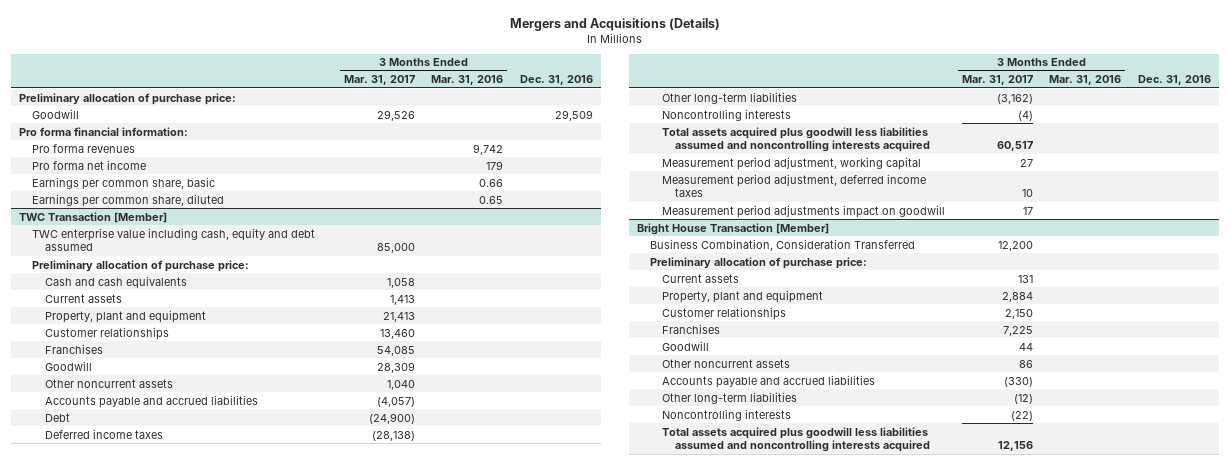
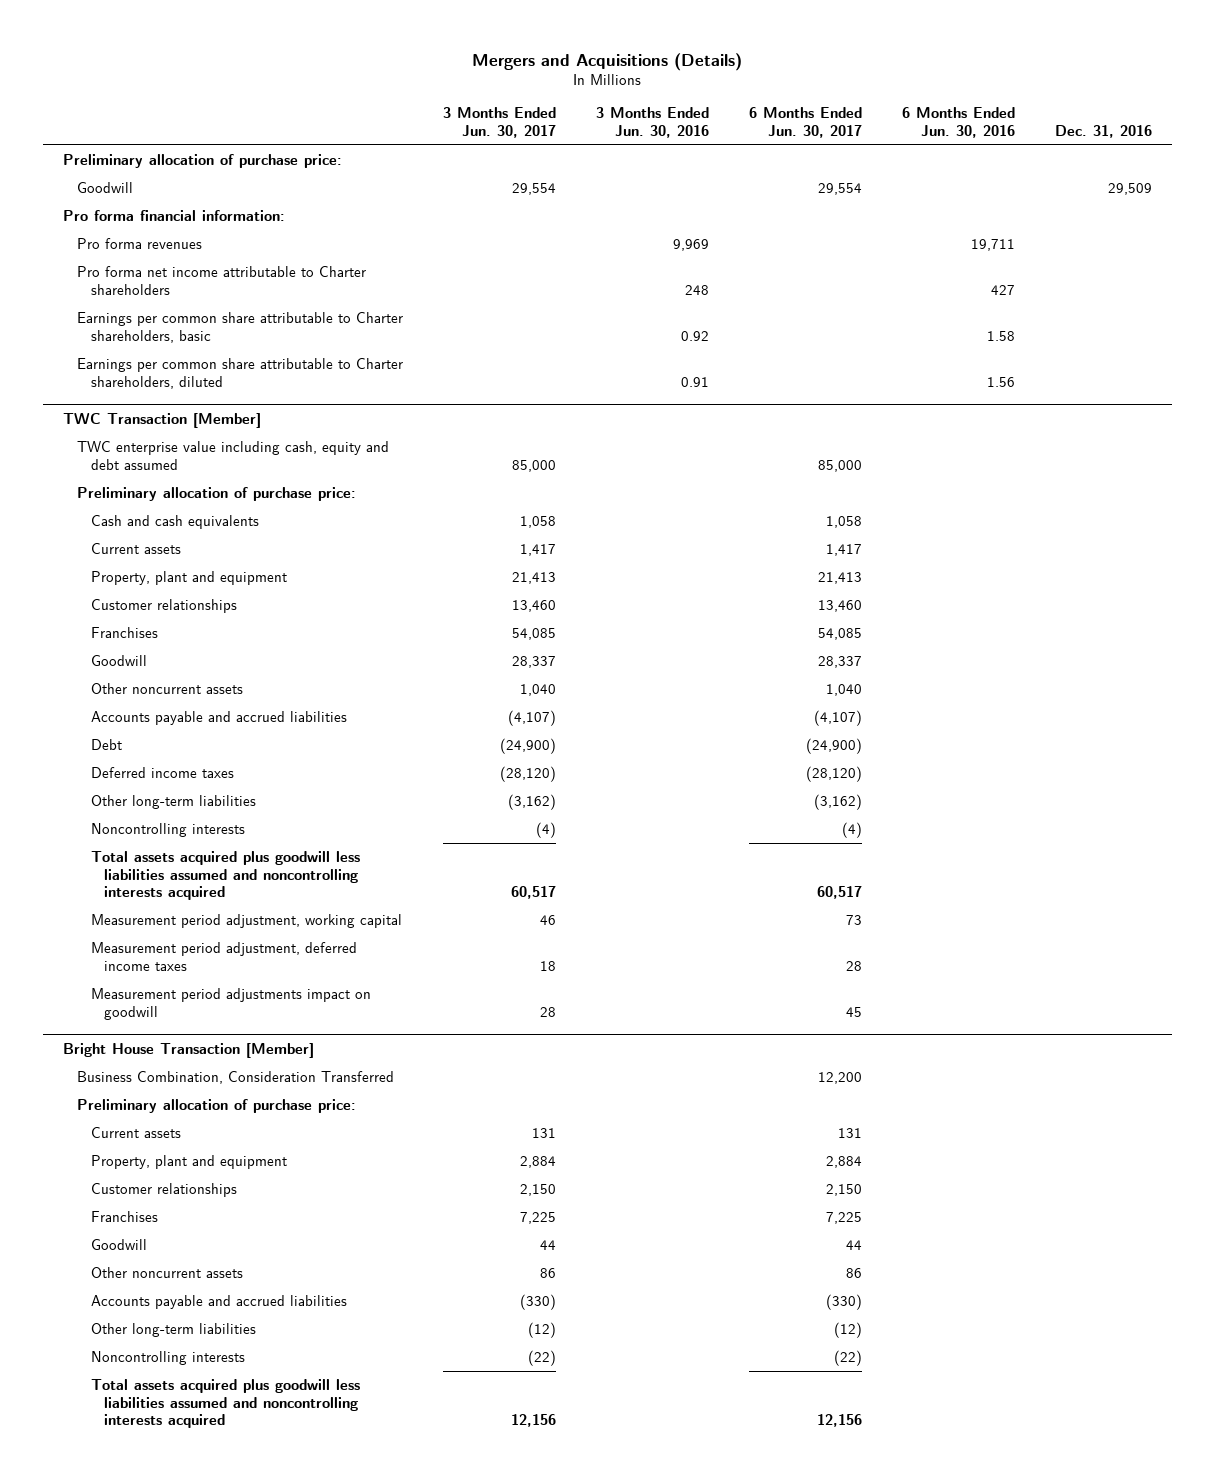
- | 3 Months Ended Mar. 31, 2017 | 3 Months Ended Mar. 31, 2016 | Dec. 31, 2016
+ | 3 Months Ended Jun. 30, 2017 | 3 Months Ended Jun. 30, 2016 | 6 Months Ended Jun. 30, 2017 | 6 Months Ended Jun. 30, 2016 | Dec. 31, 2016
- Pro forma net income | | 179 |
- Earnings per common share, basic | | 0.66 |
- Earnings per common share, diluted | | 0.65 |
+ Pro forma net income attributable to Charter shareholders | | 248 | | 427 |
+ Earnings per common share attributable to Charter shareholders, basic | | 0.92 | | 1.58 |
+ Earnings per common share attributable to Charter shareholders, diluted | | 0.91 | | 1.56 |

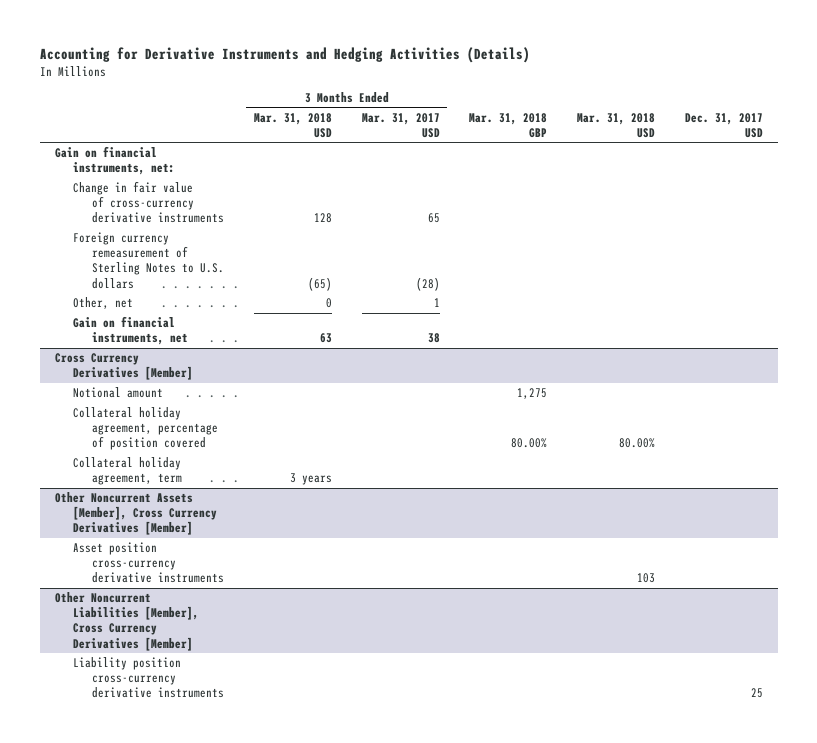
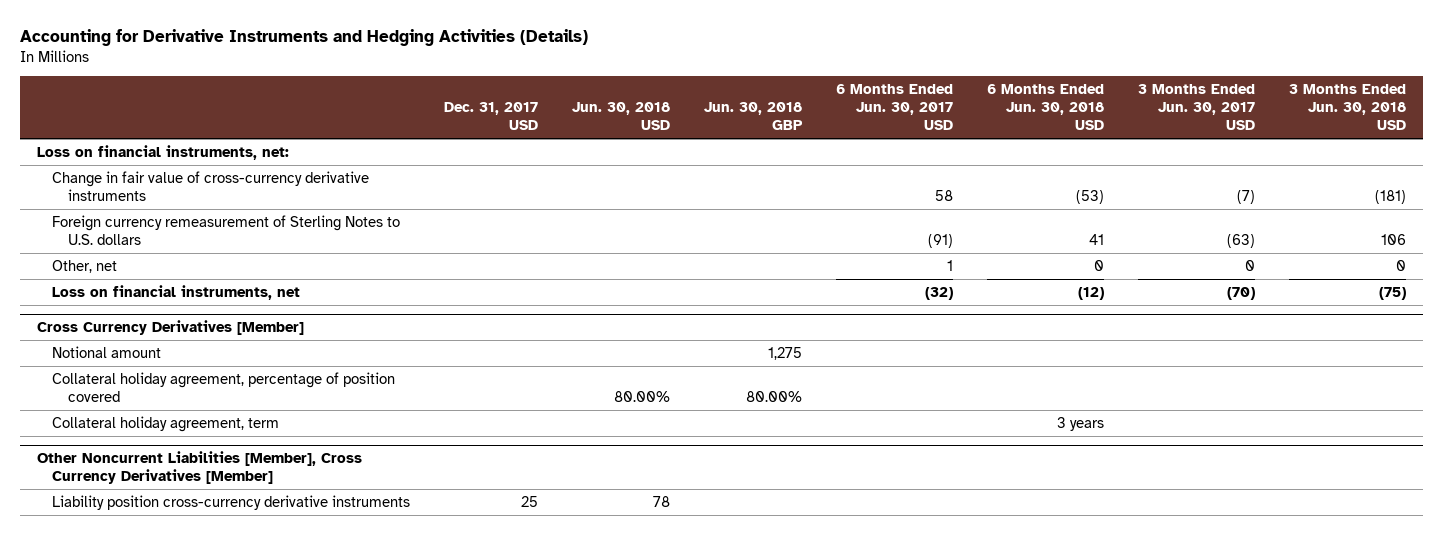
- | 3 Months Ended Mar. 31, 2018 USD | 3 Months Ended Mar. 31, 2017 USD | Mar. 31, 2018 GBP | Mar. 31, 2018 USD | Dec. 31, 2017 USD
+ | Dec. 31, 2017 USD | Jun. 30, 2018 USD | Jun. 30, 2018 GBP | 6 Months Ended Jun. 30, 2017 USD | 6 Months Ended Jun. 30, 2018 USD | 3 Months Ended Jun. 30, 2017 USD | 3 Months Ended Jun. 30, 2018 USD
- Gain on financial instruments, net:
+ Loss on financial instruments, net:
- Gain on financial instruments, net | 63 | 38 | | |
+ Loss on financial instruments, net | | | | (32) | (12) | (70) | (75)
- Other Noncurrent Assets [Member], Cross Currency Derivatives [Member]
- Asset position cross-currency derivative instruments | | | | 103 |

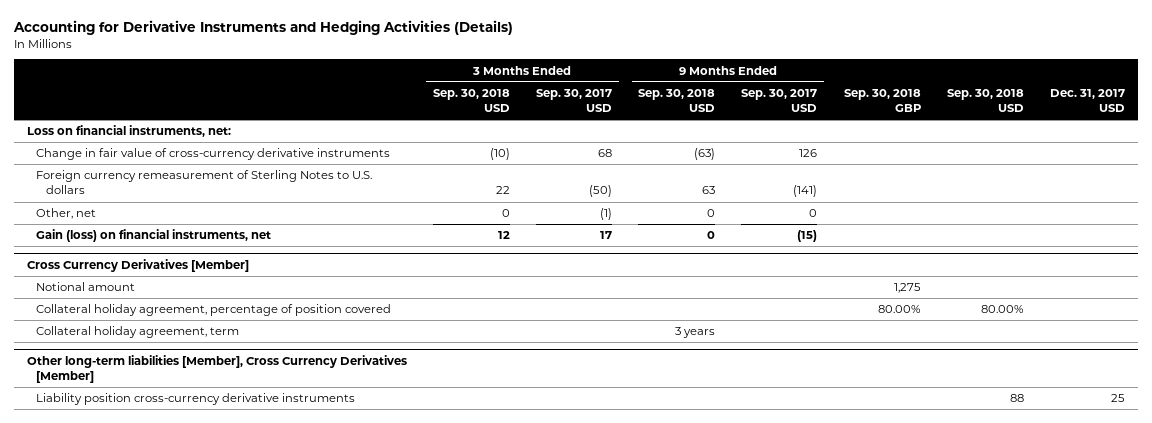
- | Dec. 31, 2017 USD | Jun. 30, 2018 USD | Jun. 30, 2018 GBP | 6 Months Ended Jun. 30, 2017 USD | 6 Months Ended Jun. 30, 2018 USD | 3 Months Ended Jun. 30, 2017 USD | 3 Months Ended Jun. 30, 2018 USD
+ | 3 Months Ended Sep. 30, 2018 USD | 3 Months Ended Sep. 30, 2017 USD | 9 Months Ended Sep. 30, 2018 USD | 9 Months Ended Sep. 30, 2017 USD | Sep. 30, 2018 GBP | Sep. 30, 2018 USD | Dec. 31, 2017 USD
- Loss on financial instruments, net | | | | (32) | (12) | (70) | (75)
+ Gain (loss) on financial instruments, net | 12 | 17 | 0 | (15) | | |
- Other Noncurrent Liabilities [Member], Cross Currency Derivatives [Member]
+ Other long-term liabilities [Member], Cross Currency Derivatives [Member]

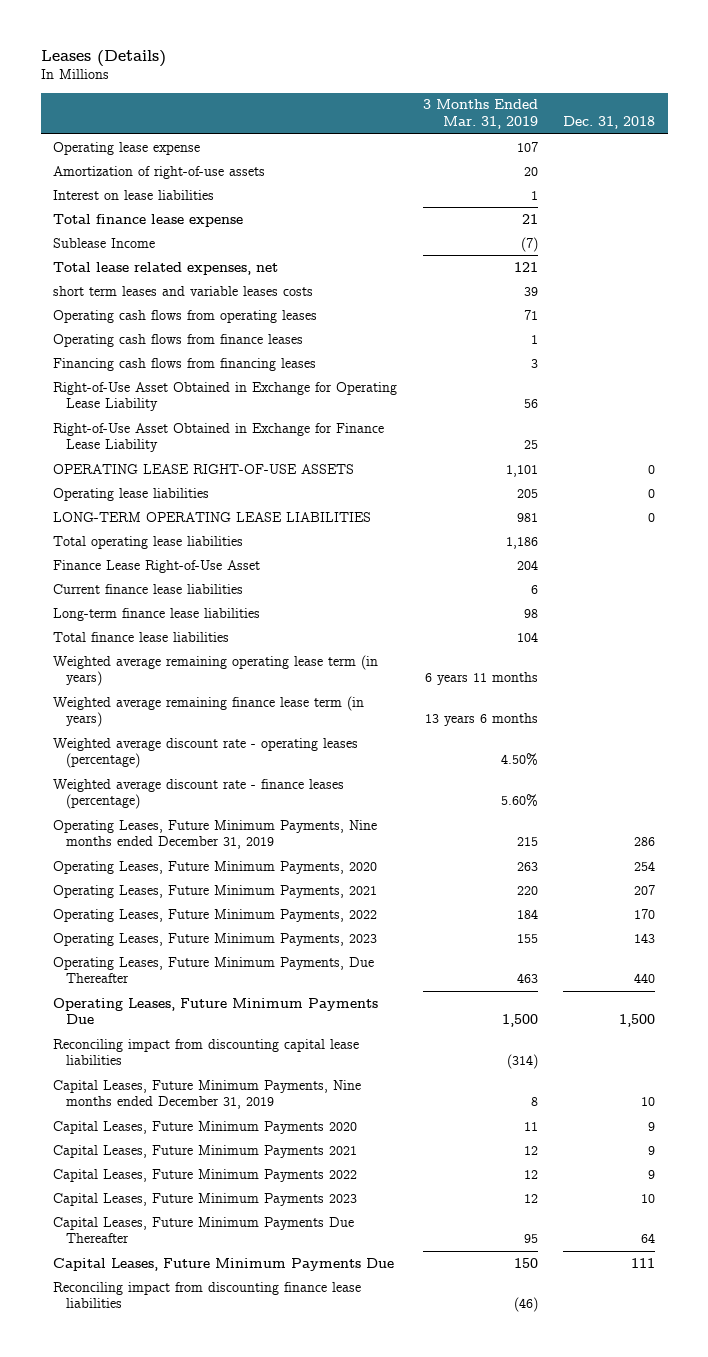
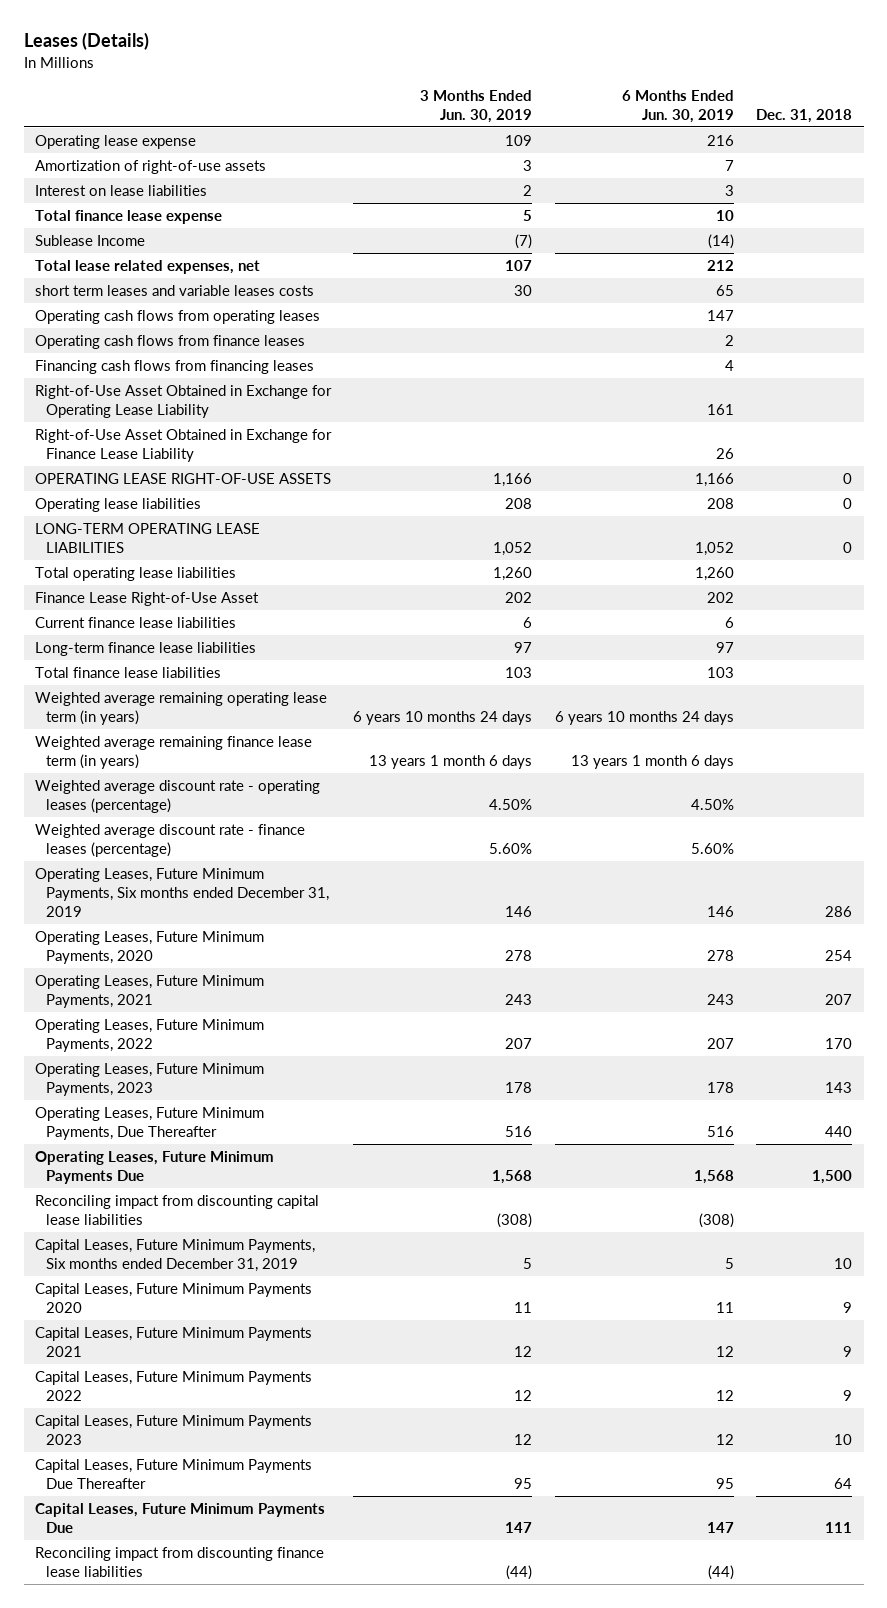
- | 3 Months Ended Mar. 31, 2019 | Dec. 31, 2018
+ | 3 Months Ended Jun. 30, 2019 | 6 Months Ended Jun. 30, 2019 | Dec. 31, 2018
- Operating Leases, Future Minimum Payments, Nine months ended December 31, 2019 | 215 | 286
+ Operating Leases, Future Minimum Payments, Six months ended December 31, 2019 | 146 | 146 | 286
- Capital Leases, Future Minimum Payments, Nine months ended December 31, 2019 | 8 | 10
+ Capital Leases, Future Minimum Payments, Six months ended December 31, 2019 | 5 | 5 | 10

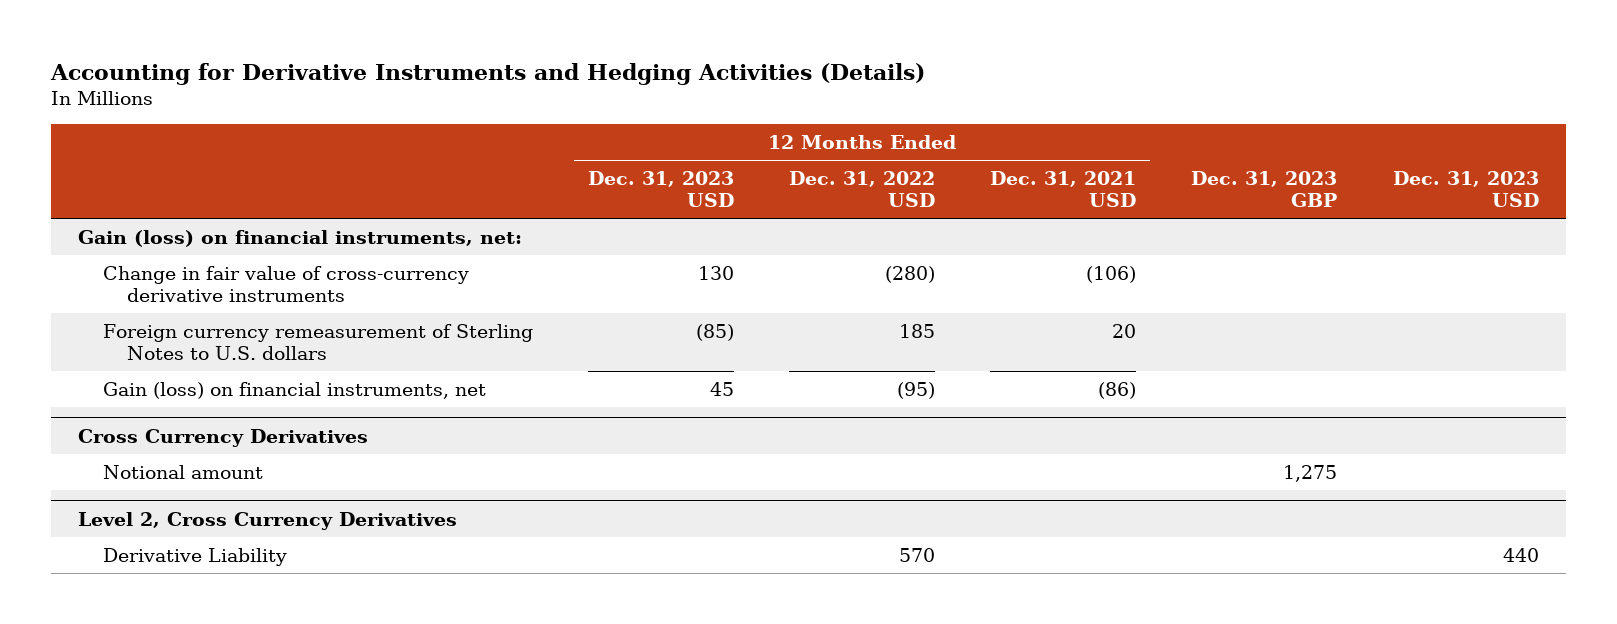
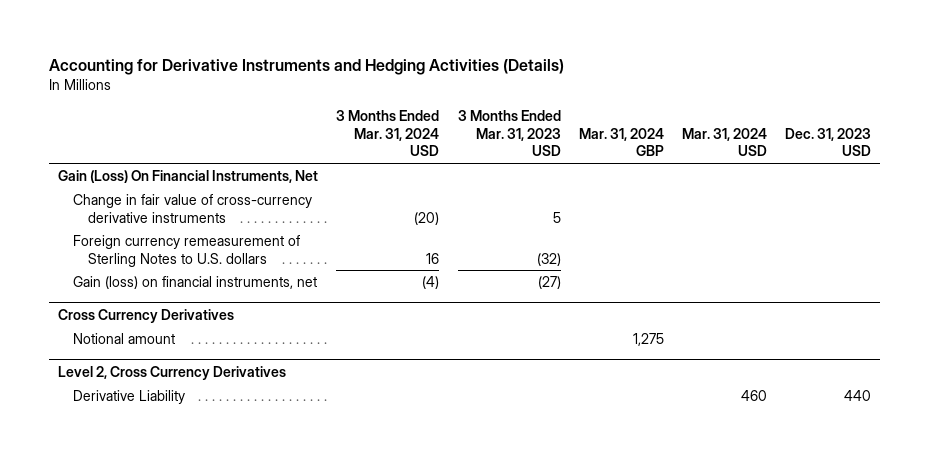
- | 12 Months Ended Dec. 31, 2023 USD | 12 Months Ended Dec. 31, 2022 USD | 12 Months Ended Dec. 31, 2021 USD | Dec. 31, 2023 GBP | Dec. 31, 2023 USD
+ | 3 Months Ended Mar. 31, 2024 USD | 3 Months Ended Mar. 31, 2023 USD | Mar. 31, 2024 GBP | Mar. 31, 2024 USD | Dec. 31, 2023 USD
- Gain (loss) on financial instruments, net:
+ Gain (Loss) On Financial Instruments, Net

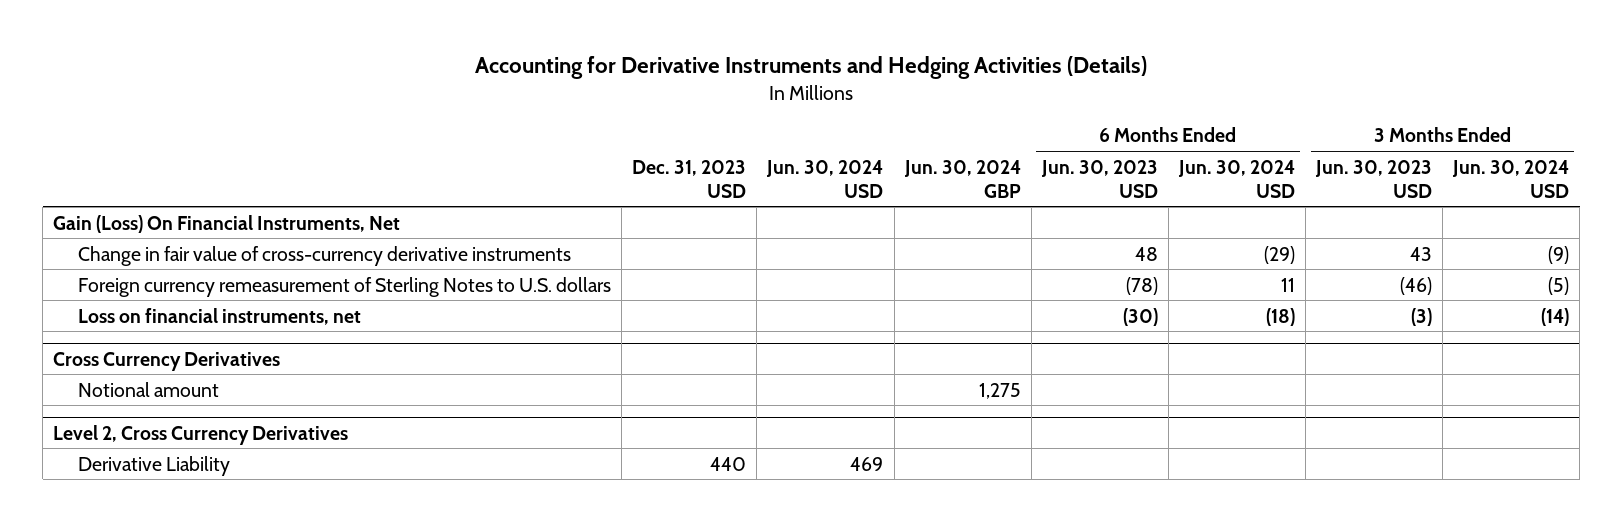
- | 3 Months Ended Mar. 31, 2024 USD | 3 Months Ended Mar. 31, 2023 USD | Mar. 31, 2024 GBP | Mar. 31, 2024 USD | Dec. 31, 2023 USD
+ | Dec. 31, 2023 USD | Jun. 30, 2024 USD | Jun. 30, 2024 GBP | 6 Months Ended Jun. 30, 2023 USD | 6 Months Ended Jun. 30, 2024 USD | 3 Months Ended Jun. 30, 2023 USD | 3 Months Ended Jun. 30, 2024 USD
- Gain (loss) on financial instruments, net | (4) | (27) | | |
+ Loss on financial instruments, net | | | | (30) | (18) | (3) | (14)

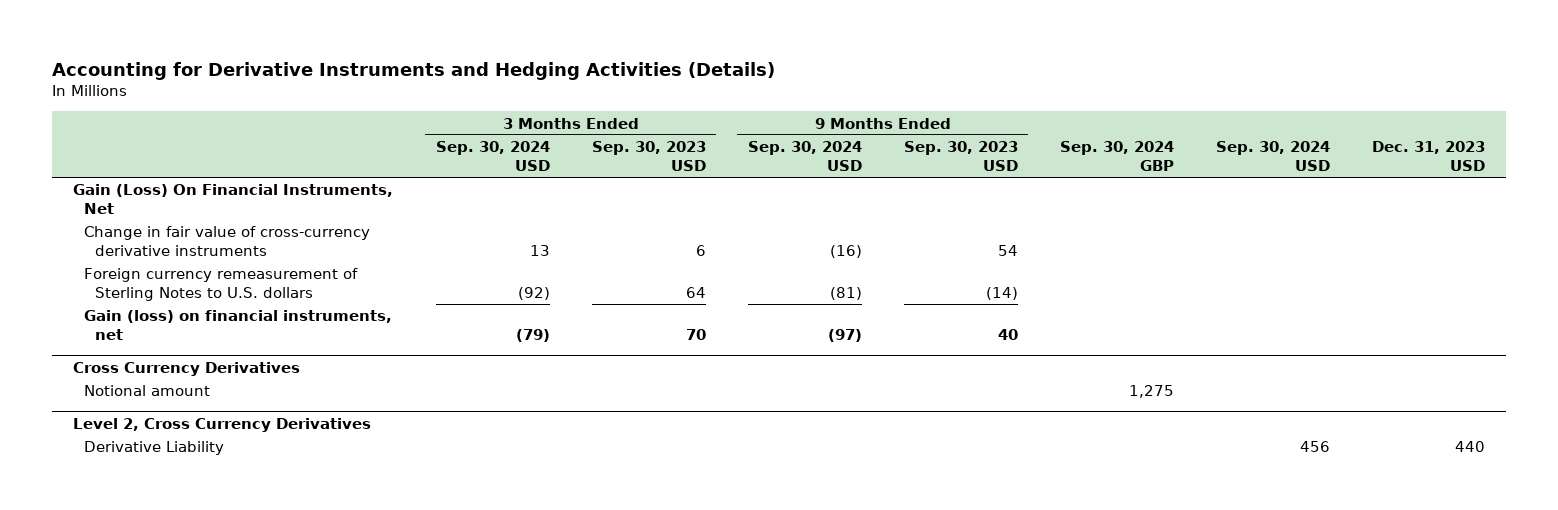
- | Dec. 31, 2023 USD | Jun. 30, 2024 USD | Jun. 30, 2024 GBP | 6 Months Ended Jun. 30, 2023 USD | 6 Months Ended Jun. 30, 2024 USD | 3 Months Ended Jun. 30, 2023 USD | 3 Months Ended Jun. 30, 2024 USD
+ | 3 Months Ended Sep. 30, 2024 USD | 3 Months Ended Sep. 30, 2023 USD | 9 Months Ended Sep. 30, 2024 USD | 9 Months Ended Sep. 30, 2023 USD | Sep. 30, 2024 GBP | Sep. 30, 2024 USD | Dec. 31, 2023 USD
- Loss on financial instruments, net | | | | (30) | (18) | (3) | (14)
+ Gain (loss) on financial instruments, net | (79) | 70 | (97) | 40 | | |

